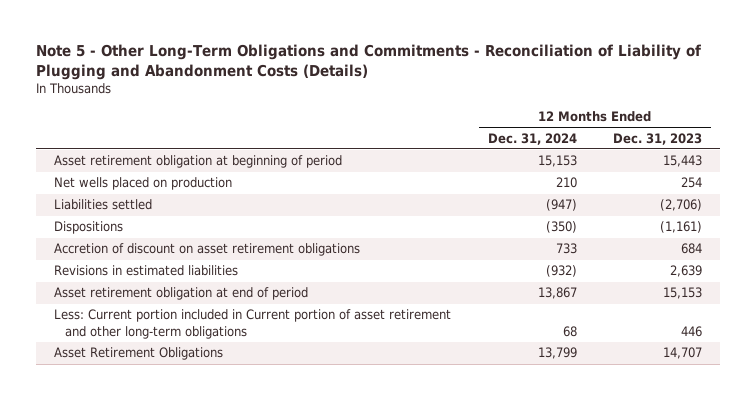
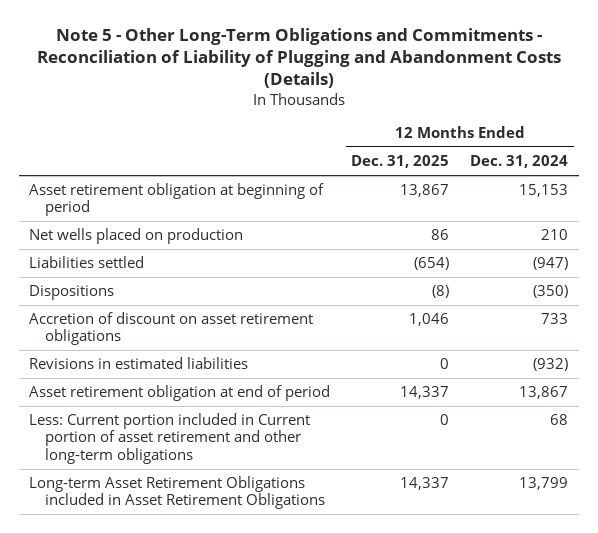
- | 12 Months Ended Dec. 31, 2024 | 12 Months Ended Dec. 31, 2023
+ | 12 Months Ended Dec. 31, 2025 | 12 Months Ended Dec. 31, 2024
- Asset Retirement Obligations | 13,799 | 14,707
+ Long-term Asset Retirement Obligations included in Asset Retirement Obligations | 14,337 | 13,799

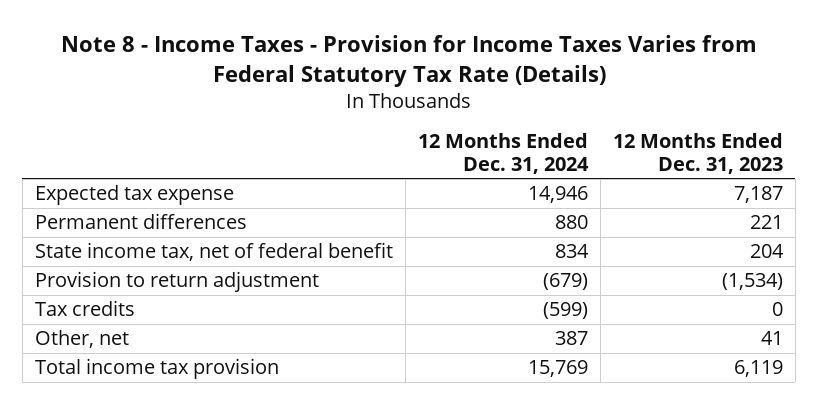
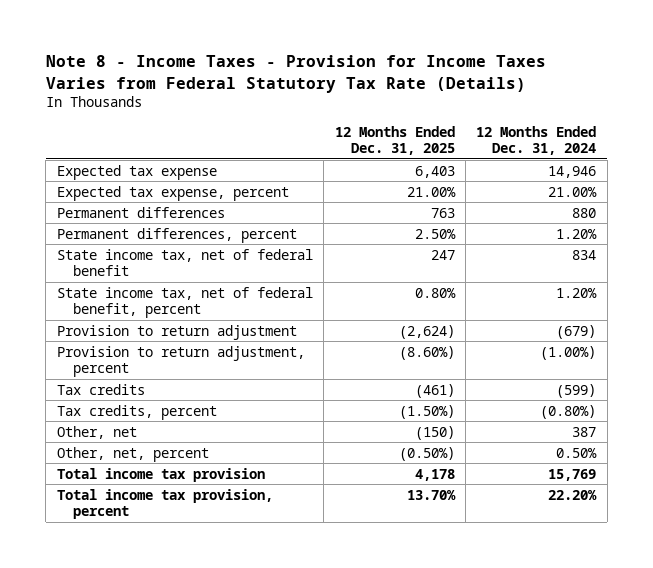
- | 12 Months Ended Dec. 31, 2024 | 12 Months Ended Dec. 31, 2023
+ | 12 Months Ended Dec. 31, 2025 | 12 Months Ended Dec. 31, 2024
+ Expected tax expense, percent | 21.00% | 21.00%
+ Permanent differences, percent | 2.50% | 1.20%
+ State income tax, net of federal benefit, percent | 0.80% | 1.20%
+ Provision to return adjustment, percent | (8.60%) | (1.00%)
+ Tax credits, percent | (1.50%) | (0.80%)
+ Other, net, percent | (0.50%) | 0.50%
+ Total income tax provision, percent | 13.70% | 22.20%

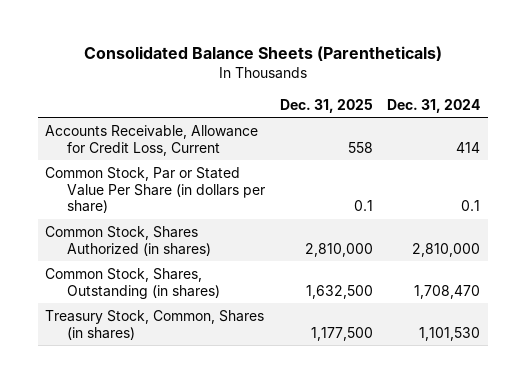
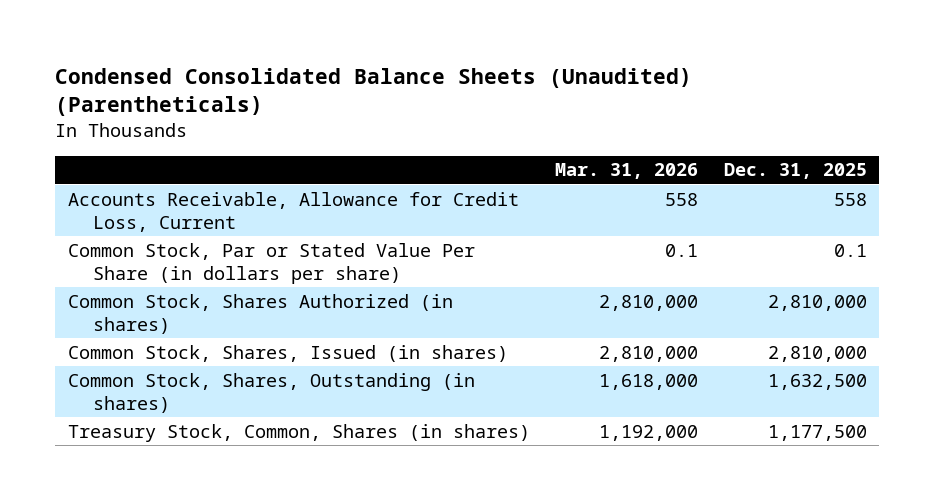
- Consolidated Balance Sheets (Parentheticals)
+ Condensed Consolidated Balance Sheets (Unaudited) (Parentheticals)
- | Dec. 31, 2025 | Dec. 31, 2024
+ | Mar. 31, 2026 | Dec. 31, 2025
+ Common Stock, Shares, Issued (in shares) | 2,810,000 | 2,810,000

